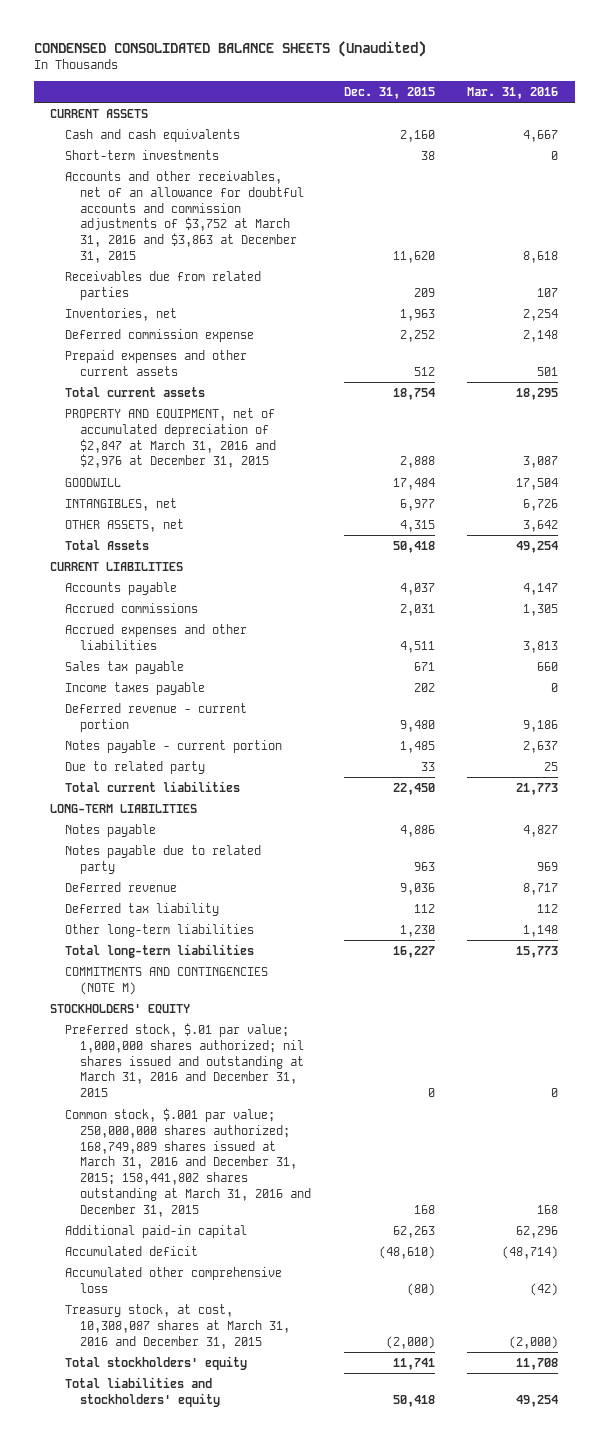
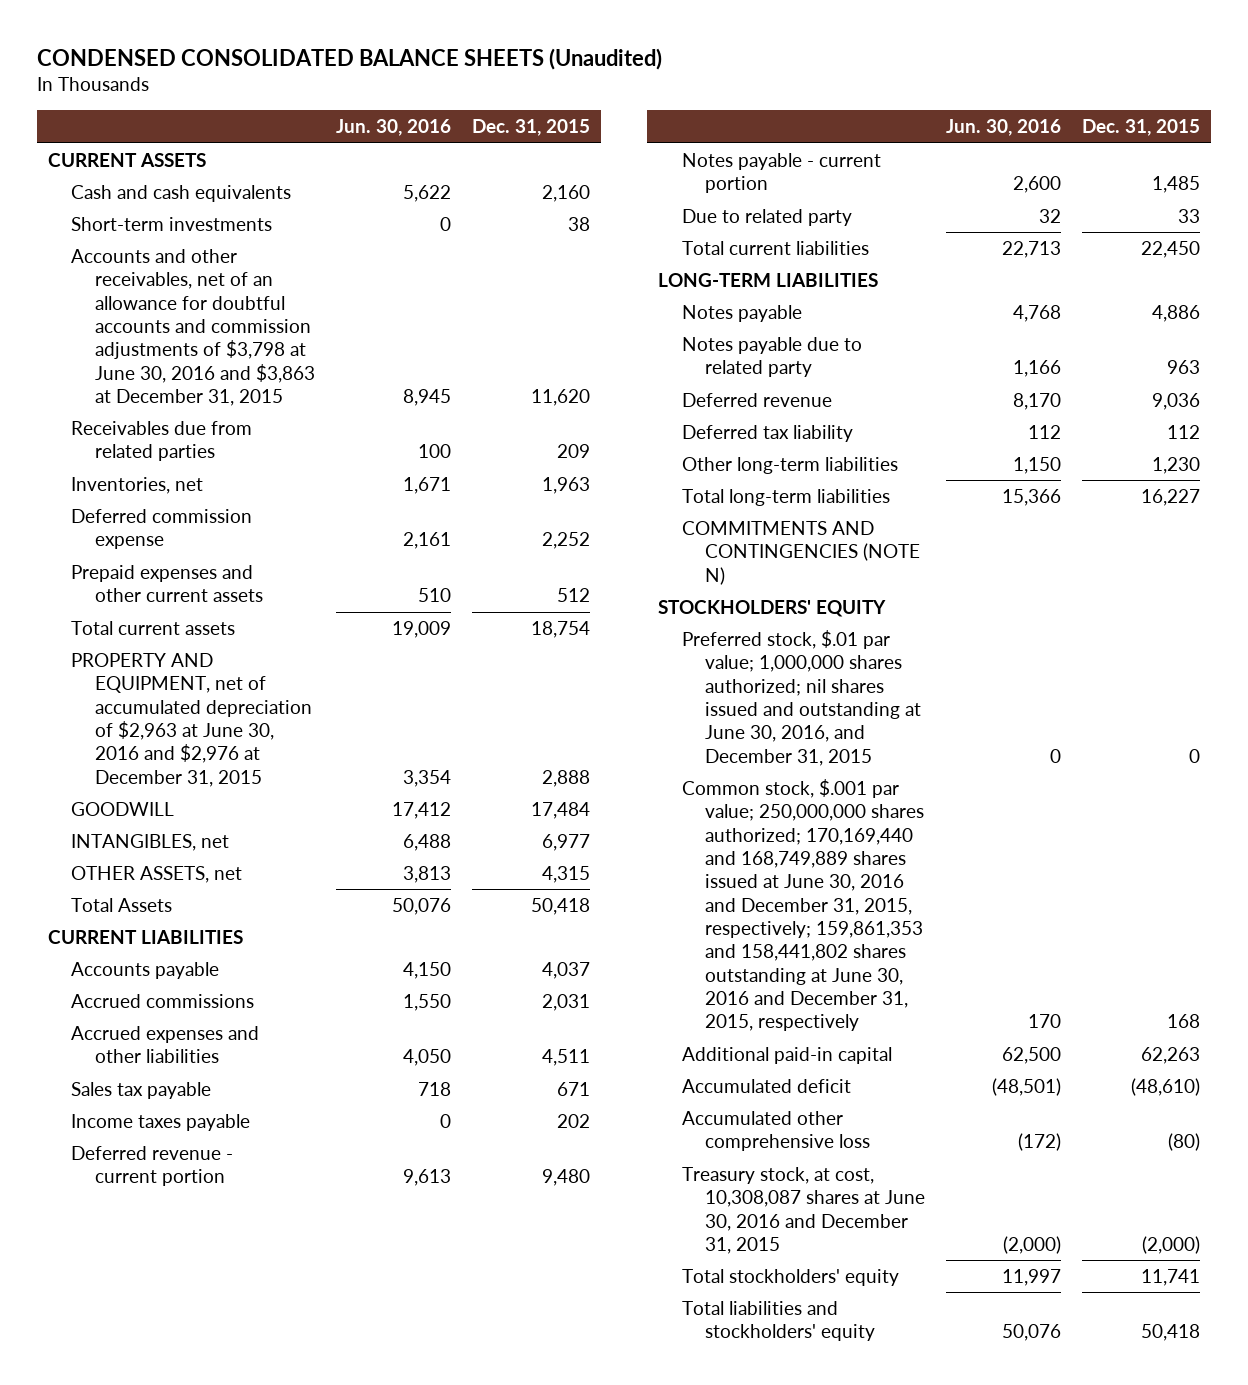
- | Dec. 31, 2015 | Mar. 31, 2016
+ | Jun. 30, 2016 | Dec. 31, 2015
- Accounts and other receivables, net of an allowance for doubtful accounts and commission adjustments of $3,752 at March 31, 2016 and $3,863 at December 31, 2015 | 11,620 | 8,618
+ Accounts and other receivables, net of an allowance for doubtful accounts and commission adjustments of $3,798 at June 30, 2016 and $3,863 at December 31, 2015 | 8,945 | 11,620
- PROPERTY AND EQUIPMENT, net of accumulated depreciation of $2,847 at March 31, 2016 and $2,976 at December 31, 2015 | 2,888 | 3,087
+ PROPERTY AND EQUIPMENT, net of accumulated depreciation of $2,963 at June 30, 2016 and $2,976 at December 31, 2015 | 3,354 | 2,888
- COMMITMENTS AND CONTINGENCIES (NOTE M)
+ COMMITMENTS AND CONTINGENCIES (NOTE N)
- Preferred stock, $.01 par value; 1,000,000 shares authorized; nil shares issued and outstanding at March 31, 2016 and December 31, 2015 | 0 | 0
- Common stock, $.001 par value; 250,000,000 shares authorized; 168,749,889 shares issued at March 31, 2016 and December 31, 2015; 158,441,802 shares outstanding at March 31, 2016 and December 31, 2015 | 168 | 168
+ Preferred stock, $.01 par value; 1,000,000 shares authorized; nil shares issued and outstanding at June 30, 2016, and December 31, 2015 | 0 | 0
+ Common stock, $.001 par value; 250,000,000 shares authorized; 170,169,440 and 168,749,889 shares issued at June 30, 2016 and December 31, 2015, respectively; 159,861,353 and 158,441,802 shares outstanding at June 30, 2016 and December 31, 2015, respectively | 170 | 168
- Treasury stock, at cost, 10,308,087 shares at March 31, 2016 and December 31, 2015 | (2,000) | (2,000)
+ Treasury stock, at cost, 10,308,087 shares at June 30, 2016 and December 31, 2015 | (2,000) | (2,000)

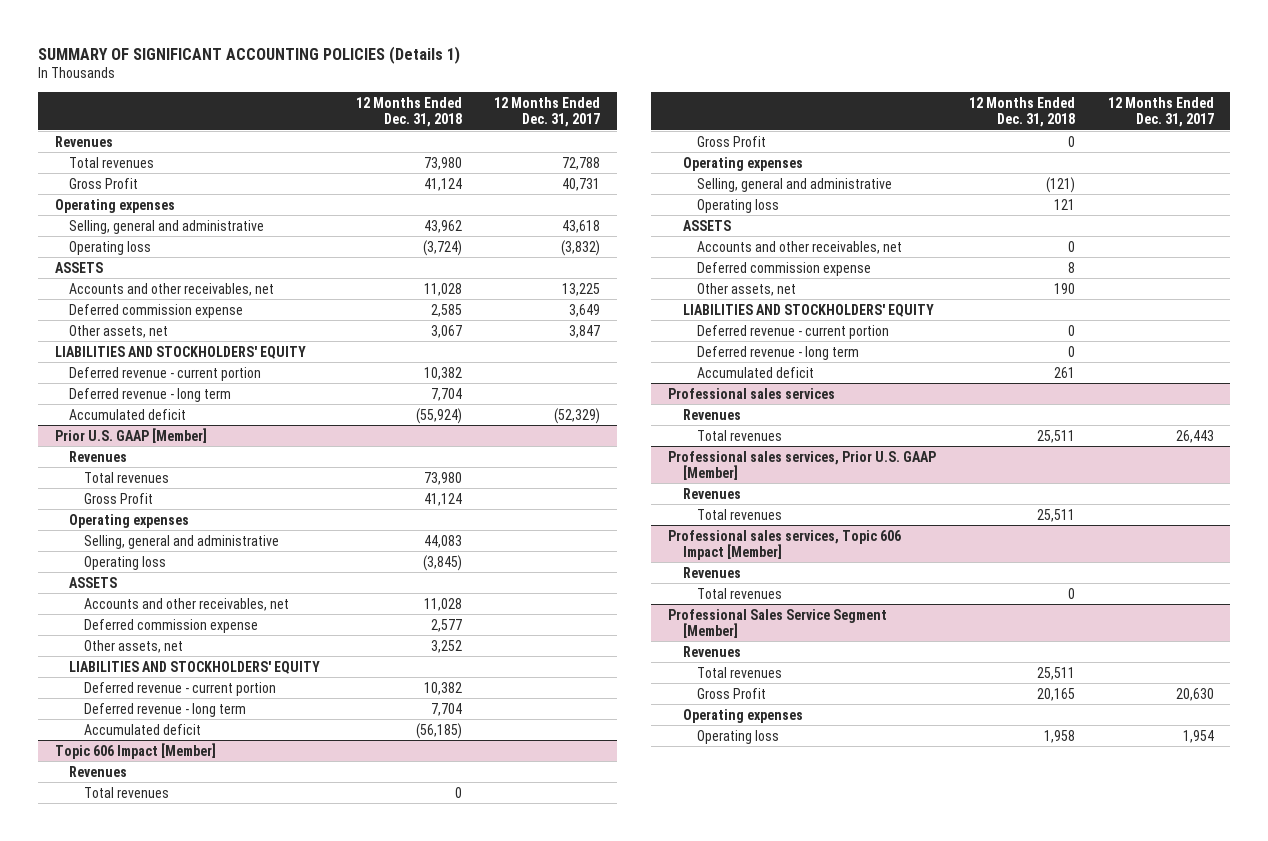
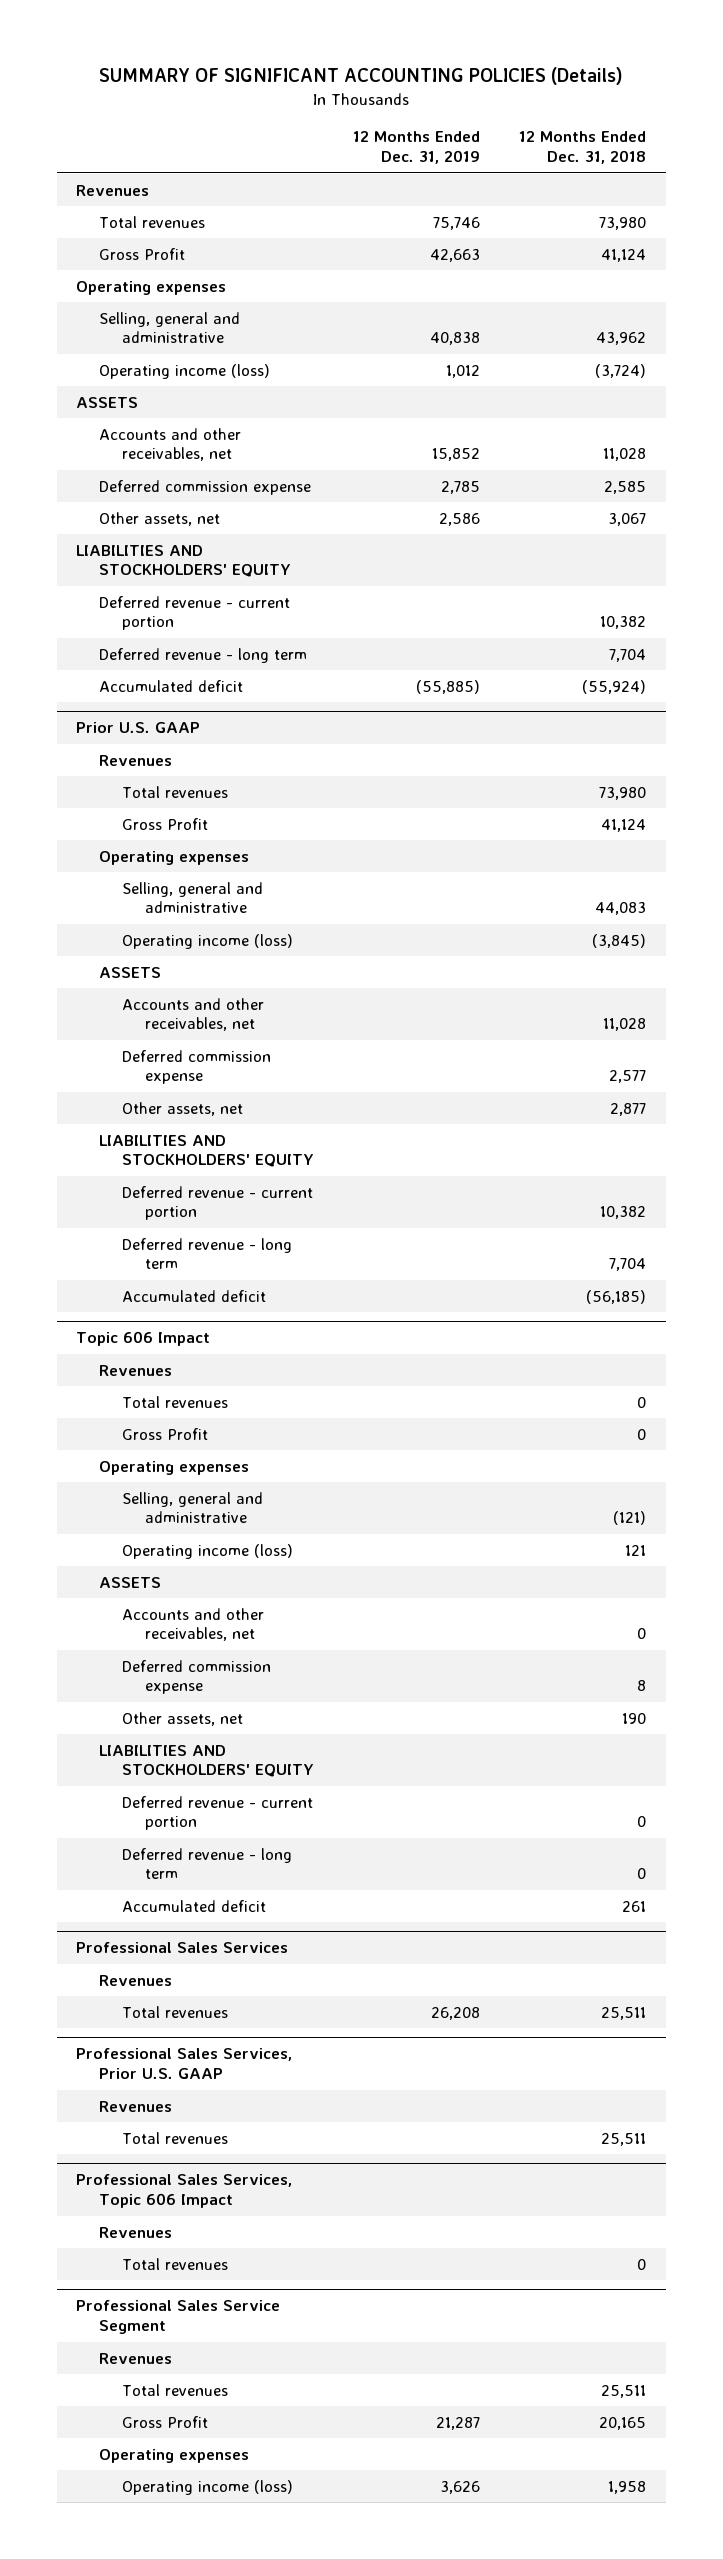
- SUMMARY OF SIGNIFICANT ACCOUNTING POLICIES (Details 1)
+ SUMMARY OF SIGNIFICANT ACCOUNTING POLICIES (Details)
- | 12 Months Ended Dec. 31, 2018 | 12 Months Ended Dec. 31, 2017
+ | 12 Months Ended Dec. 31, 2019 | 12 Months Ended Dec. 31, 2018
- Operating loss | (3,724) | (3,832)
+ Operating income (loss) | 1,012 | (3,724)
- Prior U.S. GAAP [Member]
+ Prior U.S. GAAP
- Operating loss | (3,845) |
+ Operating income (loss) | | (3,845)
- Other assets, net | 3,252 |
+ Other assets, net | | 2,877
- Topic 606 Impact [Member]
+ Topic 606 Impact
- Operating loss | 121 |
+ Operating income (loss) | | 121
- Professional sales services
+ Professional Sales Services
- Professional sales services, Prior U.S. GAAP [Member]
+ Professional Sales Services, Prior U.S. GAAP
- Professional sales services, Topic 606 Impact [Member]
+ Professional Sales Services, Topic 606 Impact
- Professional Sales Service Segment [Member]
+ Professional Sales Service Segment
- Operating loss | 1,958 | 1,954
+ Operating income (loss) | 3,626 | 1,958

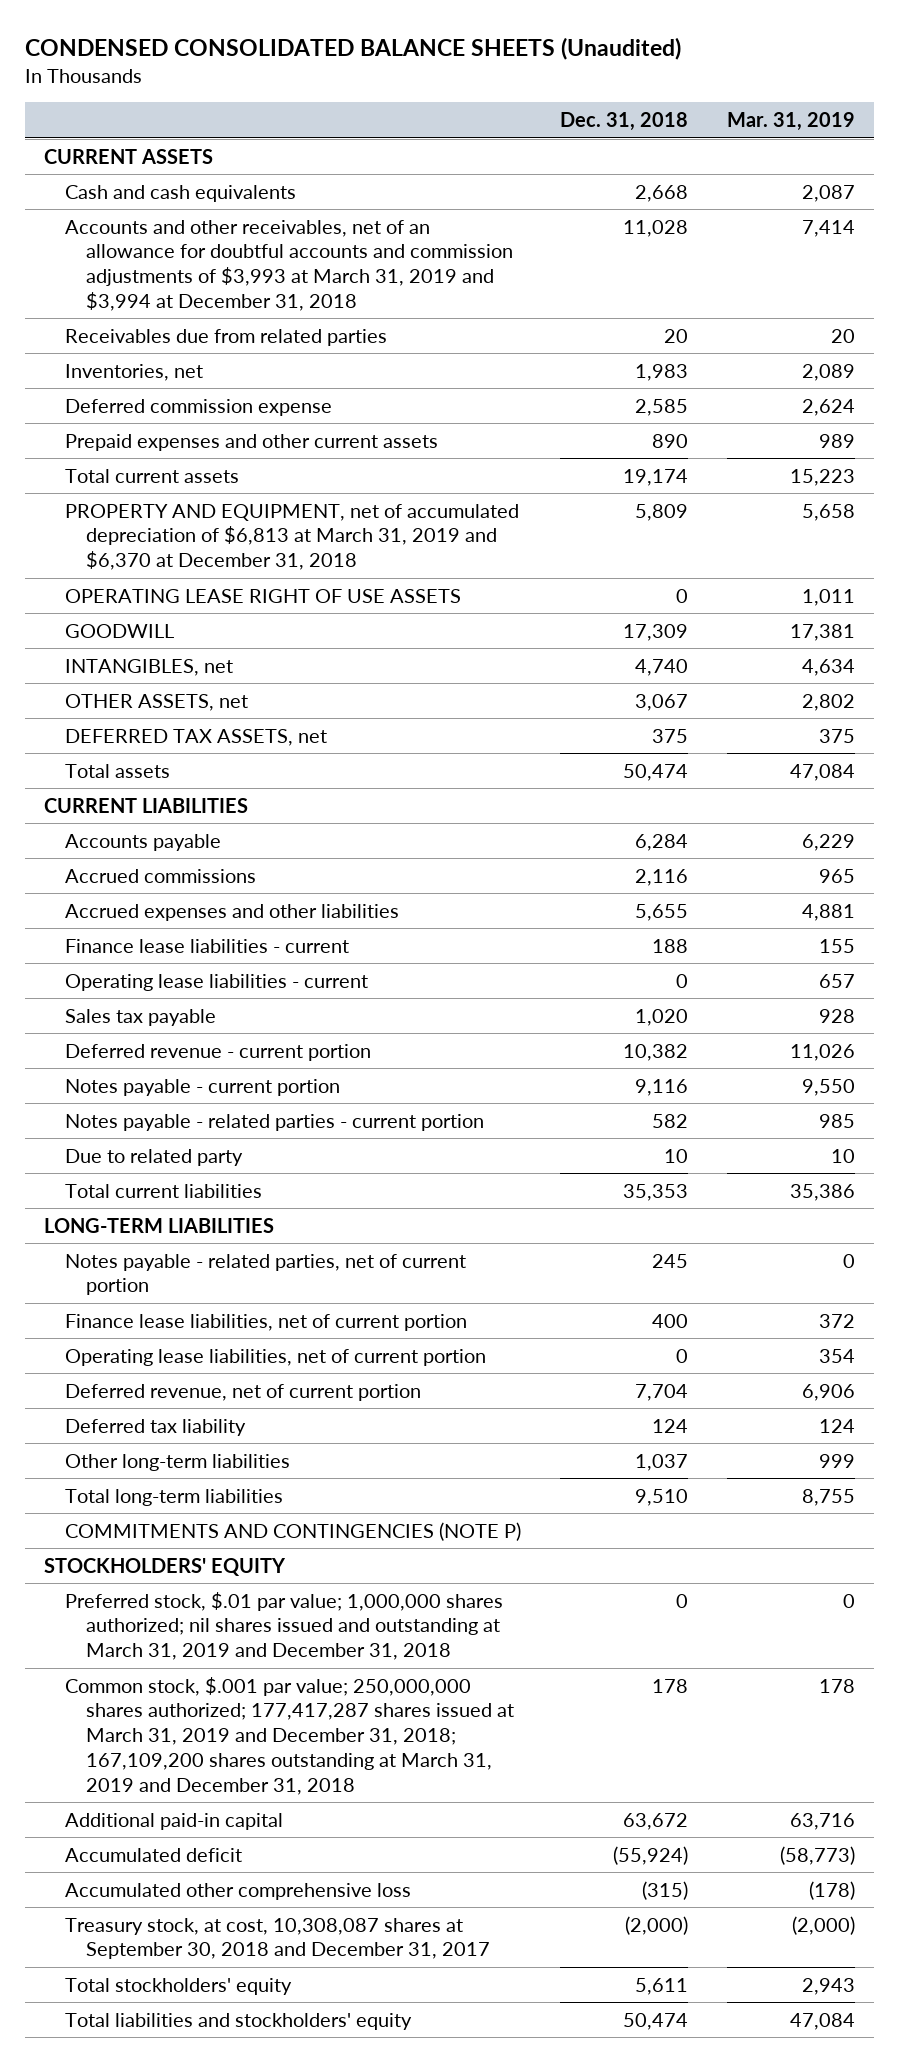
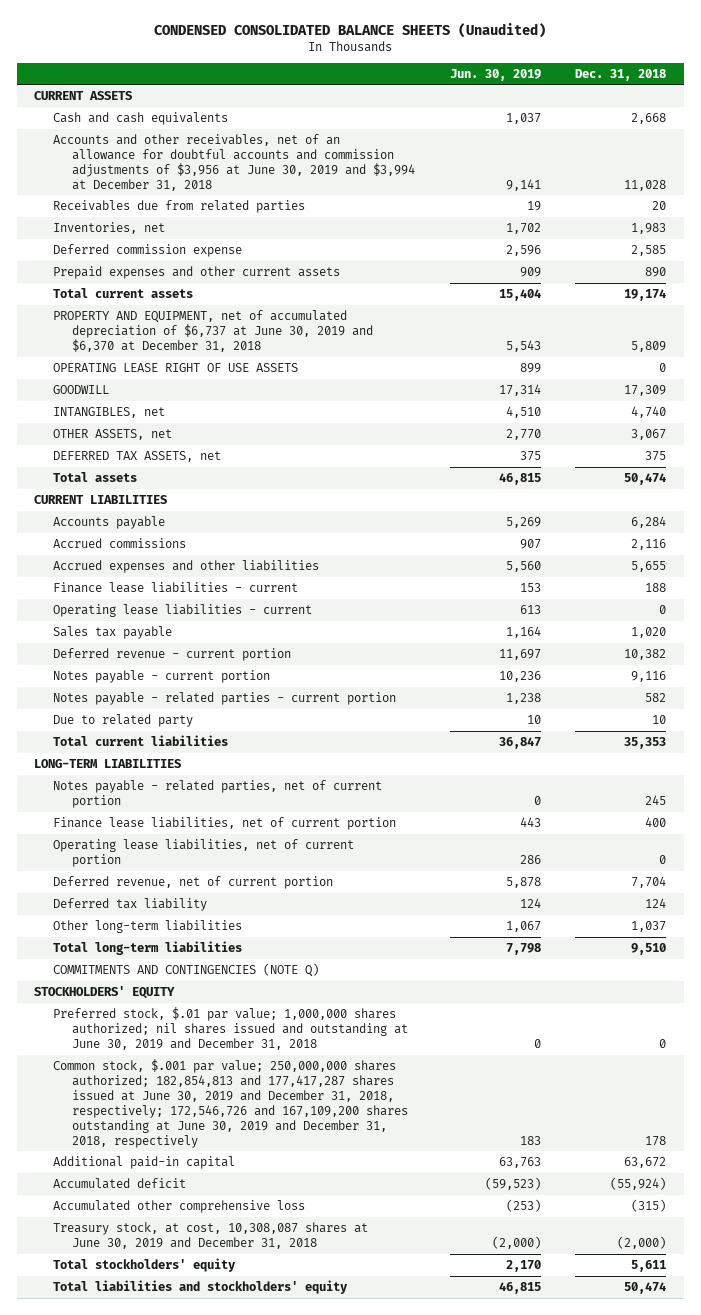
- | Dec. 31, 2018 | Mar. 31, 2019
+ | Jun. 30, 2019 | Dec. 31, 2018
- Accounts and other receivables, net of an allowance for doubtful accounts and commission adjustments of $3,993 at March 31, 2019 and $3,994 at December 31, 2018 | 11,028 | 7,414
+ Accounts and other receivables, net of an allowance for doubtful accounts and commission adjustments of $3,956 at June 30, 2019 and $3,994 at December 31, 2018 | 9,141 | 11,028
- PROPERTY AND EQUIPMENT, net of accumulated depreciation of $6,813 at March 31, 2019 and $6,370 at December 31, 2018 | 5,809 | 5,658
+ PROPERTY AND EQUIPMENT, net of accumulated depreciation of $6,737 at June 30, 2019 and $6,370 at December 31, 2018 | 5,543 | 5,809
- COMMITMENTS AND CONTINGENCIES (NOTE P)
+ COMMITMENTS AND CONTINGENCIES (NOTE Q)
- Preferred stock, $.01 par value; 1,000,000 shares authorized; nil shares issued and outstanding at March 31, 2019 and December 31, 2018 | 0 | 0
- Common stock, $.001 par value; 250,000,000 shares authorized; 177,417,287 shares issued at March 31, 2019 and December 31, 2018; 167,109,200 shares outstanding at March 31, 2019 and December 31, 2018 | 178 | 178
+ Preferred stock, $.01 par value; 1,000,000 shares authorized; nil shares issued and outstanding at June 30, 2019 and December 31, 2018 | 0 | 0
+ Common stock, $.001 par value; 250,000,000 shares authorized; 182,854,813 and 177,417,287 shares issued at June 30, 2019 and December 31, 2018, respectively; 172,546,726 and 167,109,200 shares outstanding at June 30, 2019 and December 31, 2018, respectively | 183 | 178
- Treasury stock, at cost, 10,308,087 shares at September 30, 2018 and December 31, 2017 | (2,000) | (2,000)
+ Treasury stock, at cost, 10,308,087 shares at June 30, 2019 and December 31, 2018 | (2,000) | (2,000)

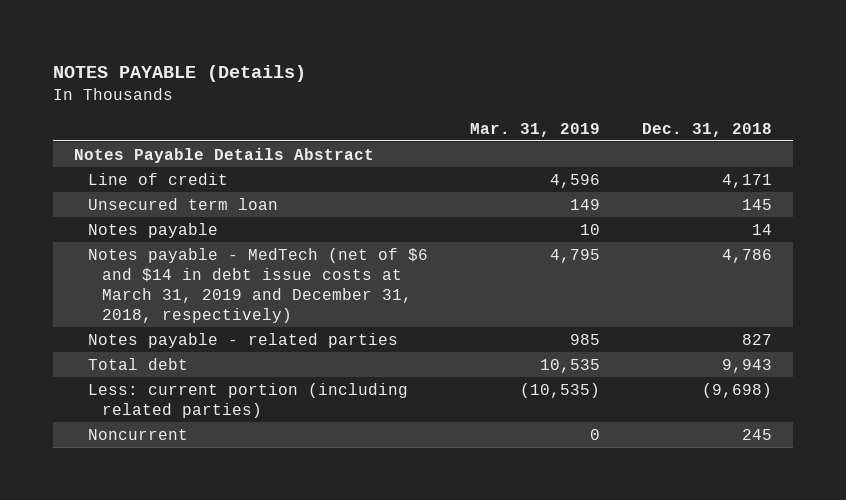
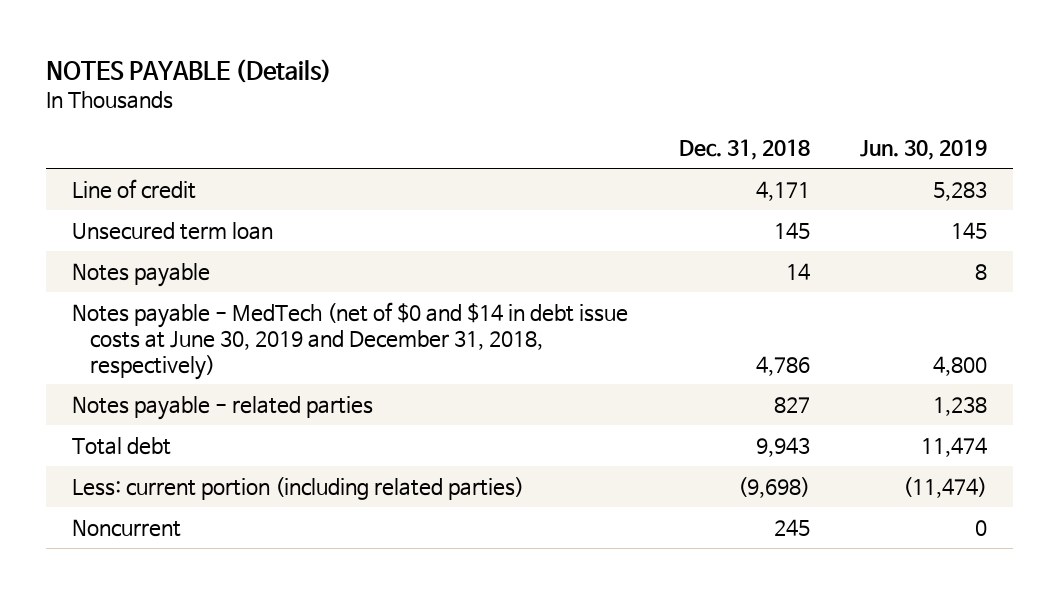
- | Mar. 31, 2019 | Dec. 31, 2018
+ | Dec. 31, 2018 | Jun. 30, 2019
- Notes Payable Details Abstract
- Notes payable - MedTech (net of $6 and $14 in debt issue costs at March 31, 2019 and December 31, 2018, respectively) | 4,795 | 4,786
+ Notes payable - MedTech (net of $0 and $14 in debt issue costs at June 30, 2019 and December 31, 2018, respectively) | 4,786 | 4,800

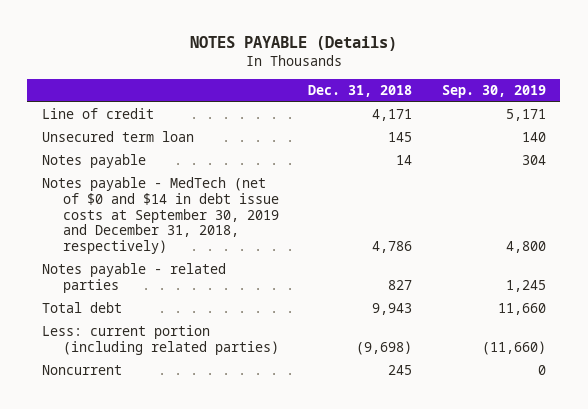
- | Dec. 31, 2018 | Jun. 30, 2019
+ | Dec. 31, 2018 | Sep. 30, 2019
- Notes payable - MedTech (net of $0 and $14 in debt issue costs at June 30, 2019 and December 31, 2018, respectively) | 4,786 | 4,800
+ Notes payable - MedTech (net of $0 and $14 in debt issue costs at September 30, 2019 and December 31, 2018, respectively) | 4,786 | 4,800

